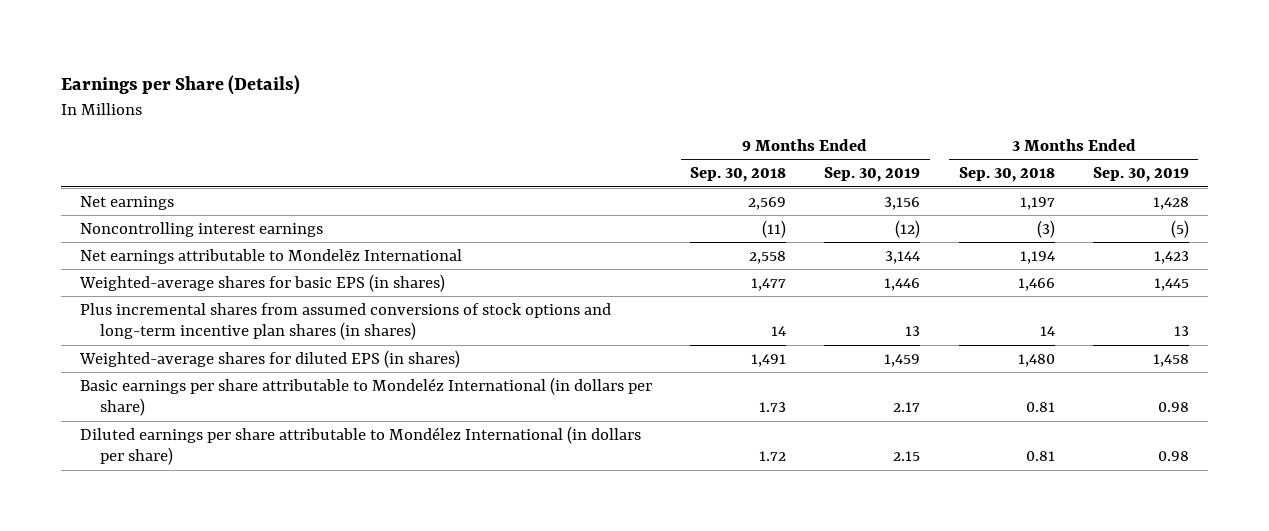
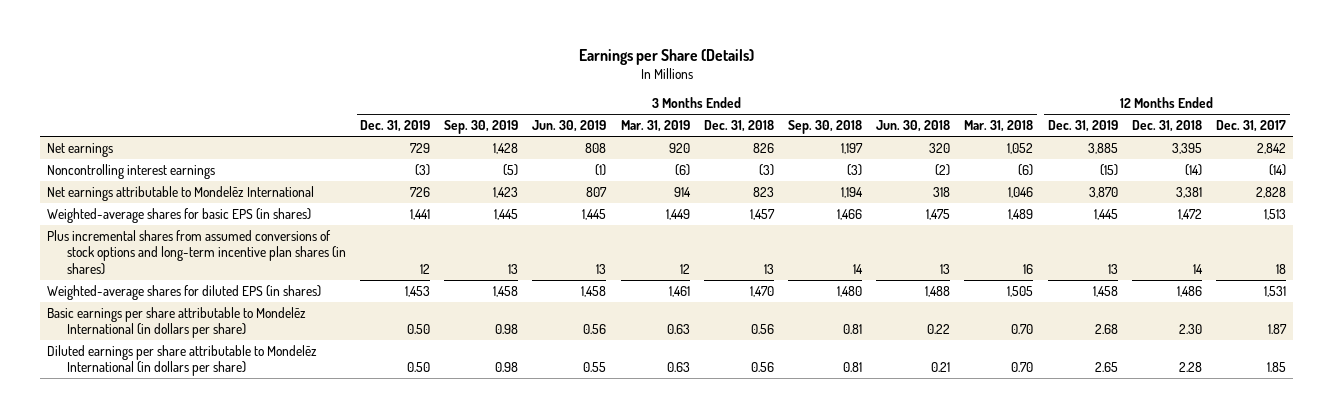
- | 9 Months Ended Sep. 30, 2018 | 9 Months Ended Sep. 30, 2019 | 3 Months Ended Sep. 30, 2018 | 3 Months Ended Sep. 30, 2019
+ | 3 Months Ended Dec. 31, 2019 | 3 Months Ended Sep. 30, 2019 | 3 Months Ended Jun. 30, 2019 | 3 Months Ended Mar. 31, 2019 | 3 Months Ended Dec. 31, 2018 | 3 Months Ended Sep. 30, 2018 | 3 Months Ended Jun. 30, 2018 | 3 Months Ended Mar. 31, 2018 | 12 Months Ended Dec. 31, 2019 | 12 Months Ended Dec. 31, 2018 | 12 Months Ended Dec. 31, 2017
- Basic earnings per share attributable to Mondeléz International (in dollars per share) | 1.73 | 2.17 | 0.81 | 0.98
- Diluted earnings per share attributable to Mondélez International (in dollars per share) | 1.72 | 2.15 | 0.81 | 0.98
+ Basic earnings per share attributable to Mondelēz International (in dollars per share) | 0.50 | 0.98 | 0.56 | 0.63 | 0.56 | 0.81 | 0.22 | 0.70 | 2.68 | 2.30 | 1.87
+ Diluted earnings per share attributable to Mondelēz International (in dollars per share) | 0.50 | 0.98 | 0.55 | 0.63 | 0.56 | 0.81 | 0.21 | 0.70 | 2.65 | 2.28 | 1.85

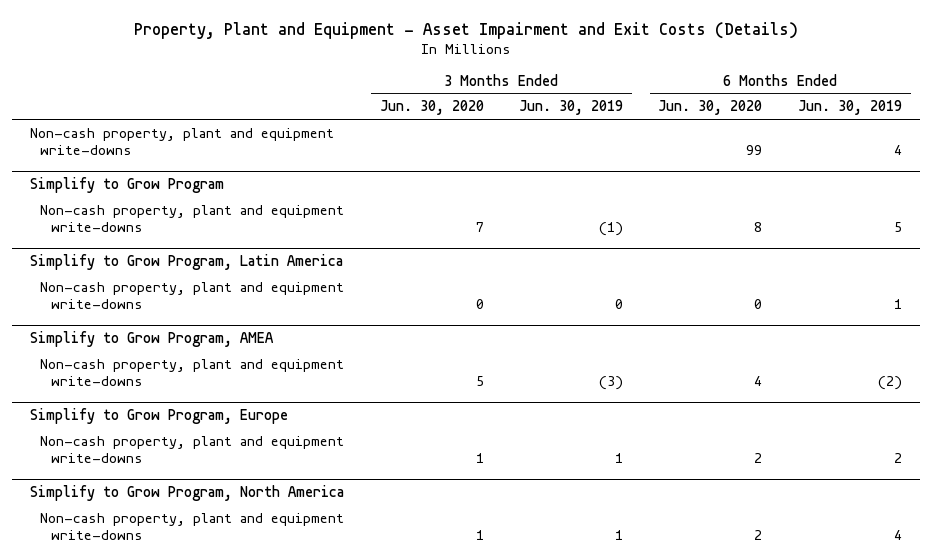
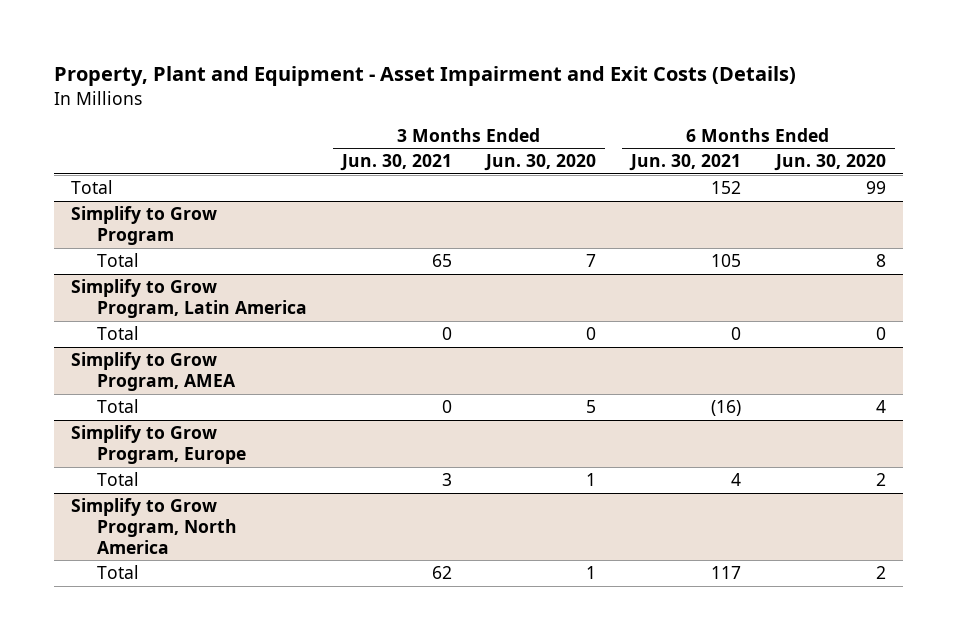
- | 3 Months Ended Jun. 30, 2020 | 3 Months Ended Jun. 30, 2019 | 6 Months Ended Jun. 30, 2020 | 6 Months Ended Jun. 30, 2019
+ | 3 Months Ended Jun. 30, 2021 | 3 Months Ended Jun. 30, 2020 | 6 Months Ended Jun. 30, 2021 | 6 Months Ended Jun. 30, 2020
- Non-cash property, plant and equipment write-downs | | | 99 | 4
+ Total | | | 152 | 99
@ Simplify to Grow Program
- Non-cash property, plant and equipment write-downs | 7 | (1) | 8 | 5
+ Total | 65 | 7 | 105 | 8
@ Simplify to Grow Program, Latin America
- Non-cash property, plant and equipment write-downs | 0 | 0 | 0 | 1
+ Total | 0 | 0 | 0 | 0
@ Simplify to Grow Program, AMEA
- Non-cash property, plant and equipment write-downs | 5 | (3) | 4 | (2)
+ Total | 0 | 5 | (16) | 4
@ Simplify to Grow Program, Europe
- Non-cash property, plant and equipment write-downs | 1 | 1 | 2 | 2
+ Total | 3 | 1 | 4 | 2
@ Simplify to Grow Program, North America
- Non-cash property, plant and equipment write-downs | 1 | 1 | 2 | 4
+ Total | 62 | 1 | 117 | 2

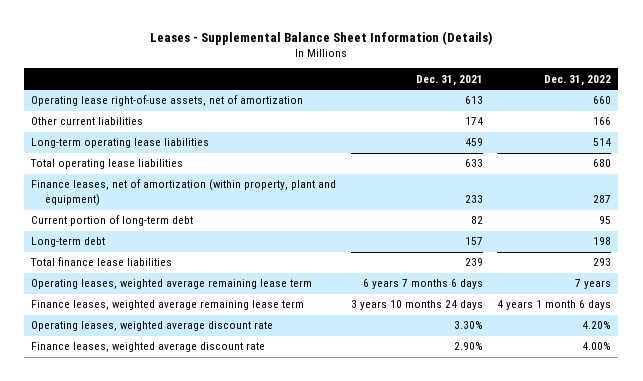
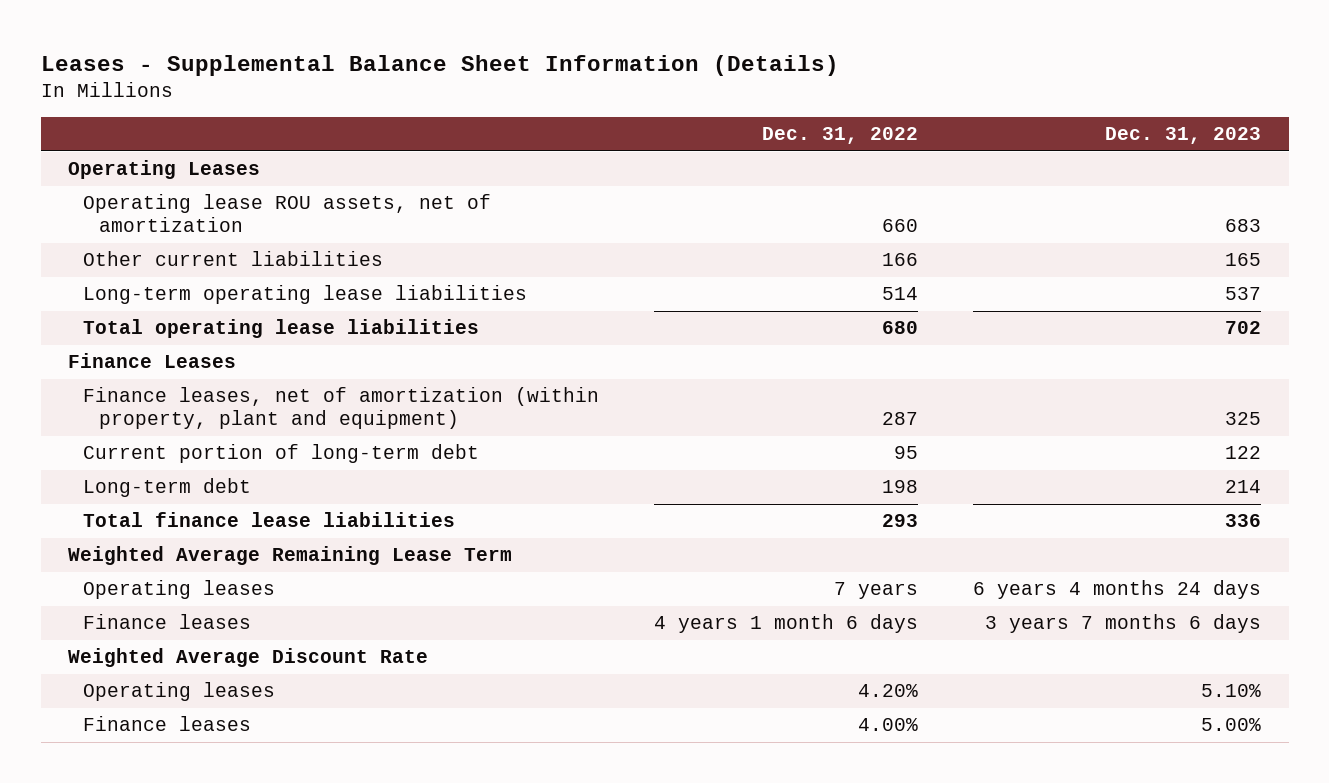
- | Dec. 31, 2021 | Dec. 31, 2022
+ | Dec. 31, 2022 | Dec. 31, 2023
- Operating lease right-of-use assets, net of amortization | 613 | 660
+ Operating Leases
+ Operating lease ROU assets, net of amortization | 660 | 683
+ Finance Leases
- Operating leases, weighted average remaining lease term | 6 years 7 months 6 days | 7 years
- Finance leases, weighted average remaining lease term | 3 years 10 months 24 days | 4 years 1 month 6 days
- Operating leases, weighted average discount rate | 3.30% | 4.20%
- Finance leases, weighted average discount rate | 2.90% | 4.00%
+ Weighted Average Remaining Lease Term
+ Operating leases | 7 years | 6 years 4 months 24 days
+ Finance leases | 4 years 1 month 6 days | 3 years 7 months 6 days
+ Weighted Average Discount Rate
+ Operating leases | 4.20% | 5.10%
+ Finance leases | 4.00% | 5.00%

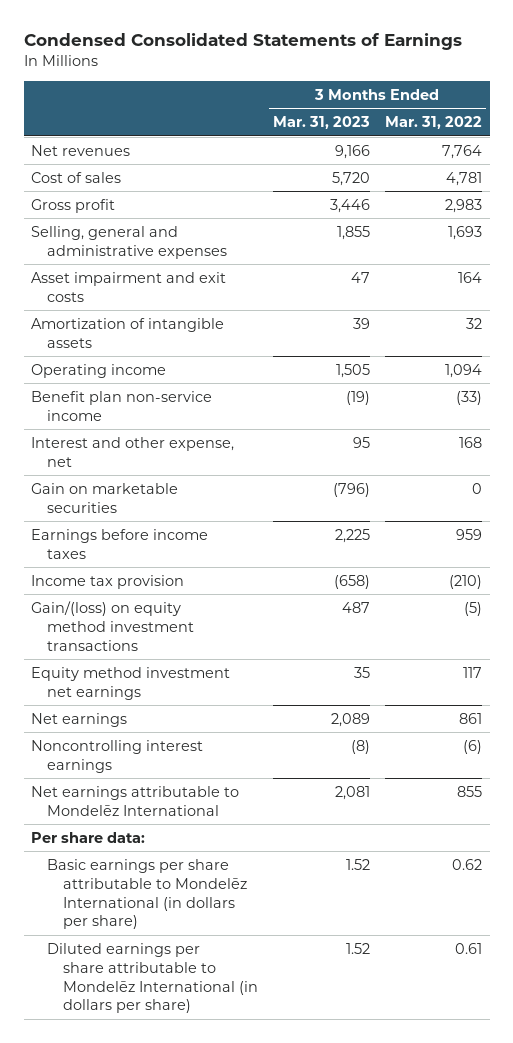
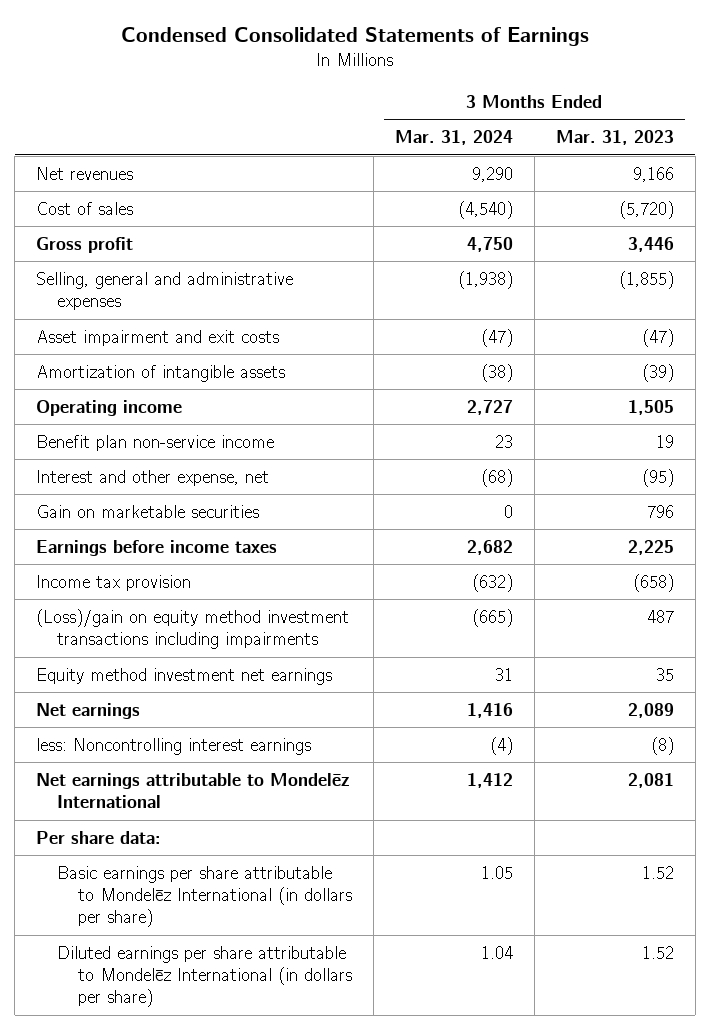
- | 3 Months Ended Mar. 31, 2023 | 3 Months Ended Mar. 31, 2022
+ | 3 Months Ended Mar. 31, 2024 | 3 Months Ended Mar. 31, 2023
- Cost of sales | 5,720 | 4,781
+ Cost of sales | (4,540) | (5,720)
- Selling, general and administrative expenses | 1,855 | 1,693
- Asset impairment and exit costs | 47 | 164
- Amortization of intangible assets | 39 | 32
+ Selling, general and administrative expenses | (1,938) | (1,855)
+ Asset impairment and exit costs | (47) | (47)
+ Amortization of intangible assets | (38) | (39)
- Benefit plan non-service income | (19) | (33)
- Interest and other expense, net | 95 | 168
- Gain on marketable securities | (796) | 0
+ Benefit plan non-service income | 23 | 19
+ Interest and other expense, net | (68) | (95)
+ Gain on marketable securities | 0 | 796
- Gain/(loss) on equity method investment transactions | 487 | (5)
+ (Loss)/gain on equity method investment transactions including impairments | (665) | 487
- Noncontrolling interest earnings | (8) | (6)
+ less: Noncontrolling interest earnings | (4) | (8)

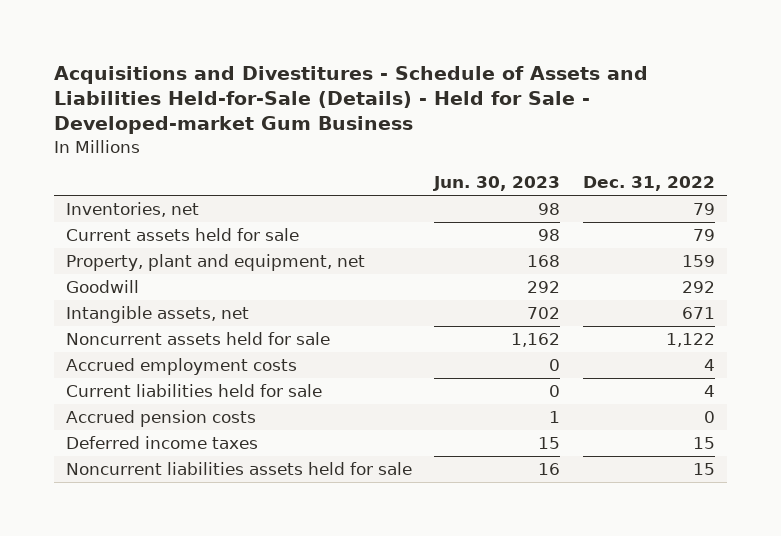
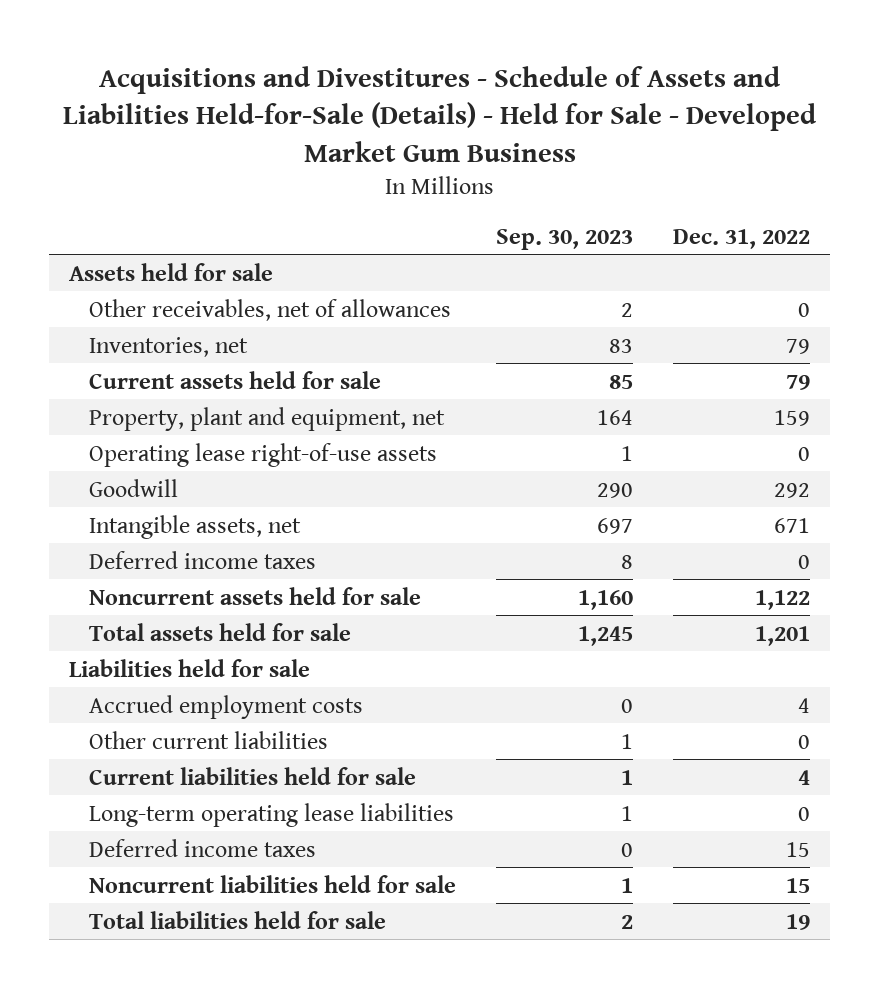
- Acquisitions and Divestitures - Schedule of Assets and Liabilities Held-for-Sale (Details) - Held for Sale - Developed-market Gum Business
+ Acquisitions and Divestitures - Schedule of Assets and Liabilities Held-for-Sale (Details) - Held for Sale - Developed Market Gum Business
- | Jun. 30, 2023 | Dec. 31, 2022
+ | Sep. 30, 2023 | Dec. 31, 2022
+ Assets held for sale
+ Other receivables, net of allowances | 2 | 0
+ Operating lease right-of-use assets | 1 | 0
+ Deferred income taxes | 8 | 0
+ Total assets held for sale | 1,245 | 1,201
+ Liabilities held for sale
+ Other current liabilities | 1 | 0
- Accrued pension costs | 1 | 0
+ Long-term operating lease liabilities | 1 | 0
- Noncurrent liabilities assets held for sale | 16 | 15
+ Noncurrent liabilities held for sale | 1 | 15
+ Total liabilities held for sale | 2 | 19

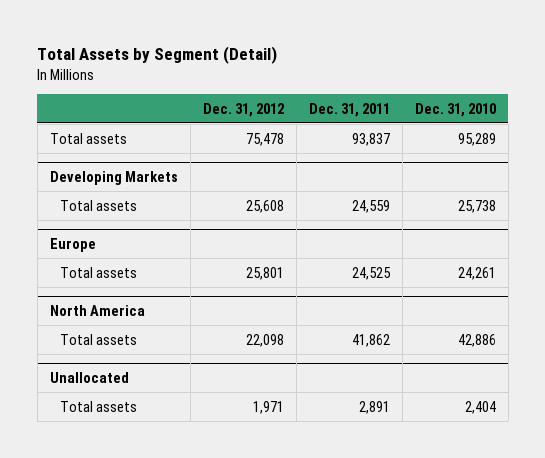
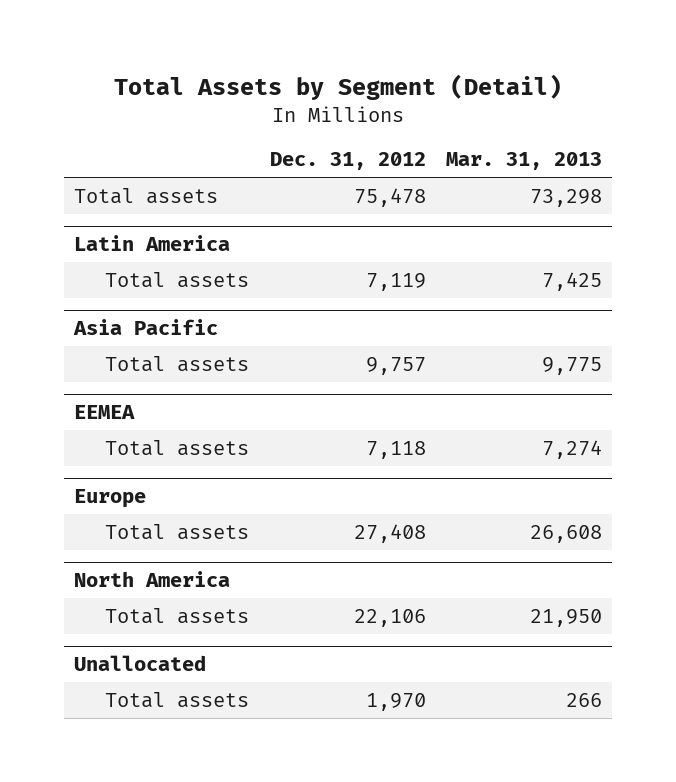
- | Dec. 31, 2012 | Dec. 31, 2011 | Dec. 31, 2010
+ | Dec. 31, 2012 | Mar. 31, 2013
- Developing Markets
- Total assets | 25,608 | 24,559 | 25,738
+ Latin America
+ Total assets | 7,119 | 7,425
+ Asia Pacific
+ Total assets | 9,757 | 9,775
+ EEMEA
+ Total assets | 7,118 | 7,274
@ Europe
- Total assets | 25,801 | 24,525 | 24,261
+ Total assets | 27,408 | 26,608
@ North America
- Total assets | 22,098 | 41,862 | 42,886
+ Total assets | 22,106 | 21,950
@ Unallocated
- Total assets | 1,971 | 2,891 | 2,404
+ Total assets | 1,970 | 266

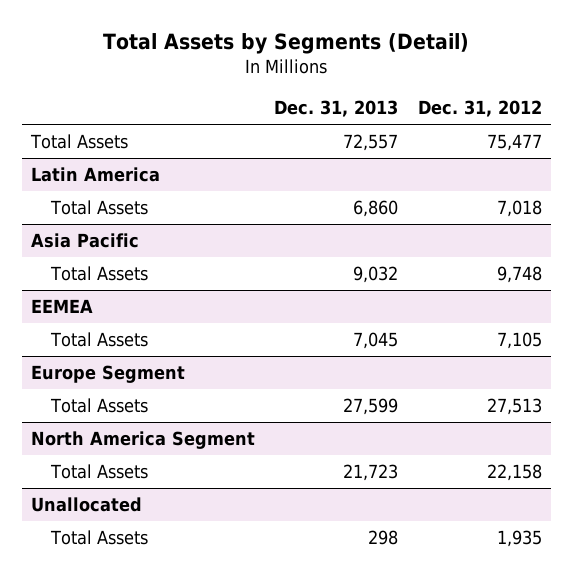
- Total Assets by Segment (Detail)
+ Total Assets by Segments (Detail)
- | Dec. 31, 2012 | Mar. 31, 2013
+ | Dec. 31, 2013 | Dec. 31, 2012
- Total assets | 75,478 | 73,298
+ Total Assets | 72,557 | 75,477
@ Latin America
- Total assets | 7,119 | 7,425
+ Total Assets | 6,860 | 7,018
@ Asia Pacific
- Total assets | 9,757 | 9,775
+ Total Assets | 9,032 | 9,748
@ EEMEA
- Total assets | 7,118 | 7,274
- Europe
- Total assets | 27,408 | 26,608
- North America
- Total assets | 22,106 | 21,950
@ EEMEA
+ Total Assets | 7,045 | 7,105
+ Europe Segment
+ Total Assets | 27,599 | 27,513
+ North America Segment
+ Total Assets | 21,723 | 22,158
@ Unallocated
- Total assets | 1,970 | 266
+ Total Assets | 298 | 1,935

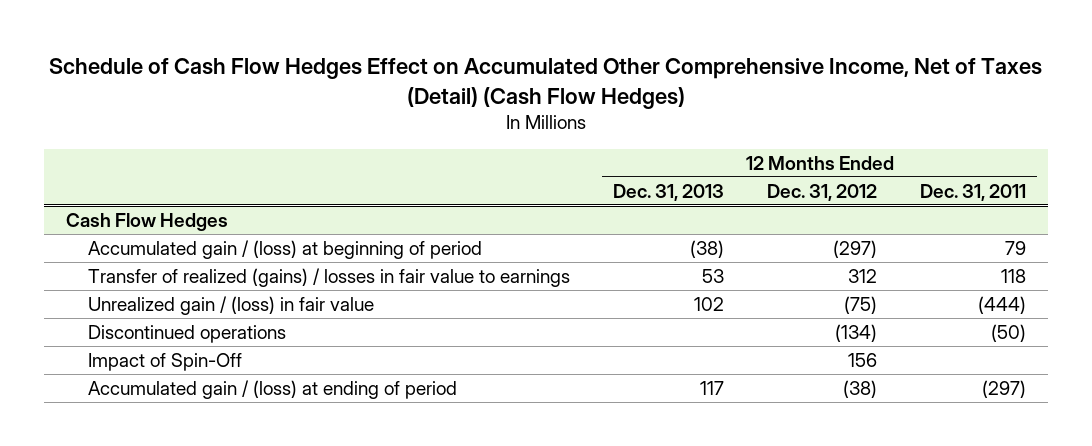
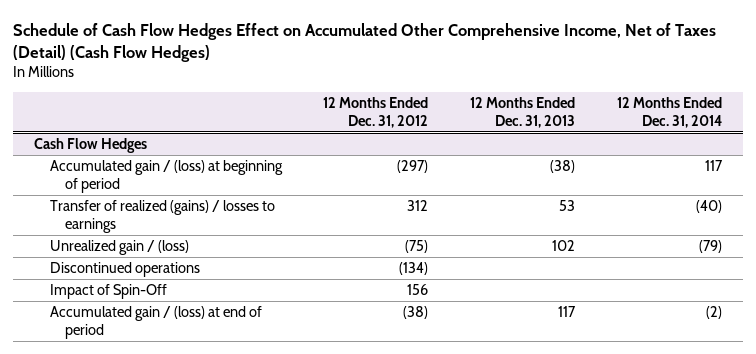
- | 12 Months Ended Dec. 31, 2013 | 12 Months Ended Dec. 31, 2012 | 12 Months Ended Dec. 31, 2011
+ | 12 Months Ended Dec. 31, 2012 | 12 Months Ended Dec. 31, 2013 | 12 Months Ended Dec. 31, 2014
@ Cash Flow Hedges
- Transfer of realized (gains) / losses in fair value to earnings | 53 | 312 | 118
- Unrealized gain / (loss) in fair value | 102 | (75) | (444)
+ Transfer of realized (gains) / losses to earnings | 312 | 53 | (40)
+ Unrealized gain / (loss) | (75) | 102 | (79)
- Accumulated gain / (loss) at ending of period | 117 | (38) | (297)
+ Accumulated gain / (loss) at end of period | (38) | 117 | (2)

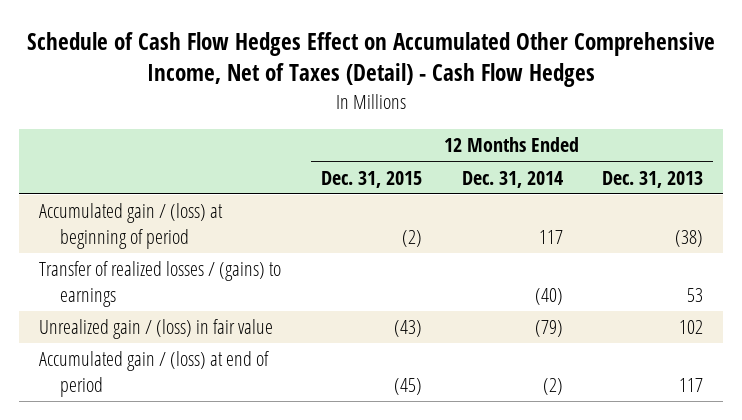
- Schedule of Cash Flow Hedges Effect on Accumulated Other Comprehensive Income, Net of Taxes (Detail) (Cash Flow Hedges)
+ Schedule of Cash Flow Hedges Effect on Accumulated Other Comprehensive Income, Net of Taxes (Detail) - Cash Flow Hedges
- | 12 Months Ended Dec. 31, 2012 | 12 Months Ended Dec. 31, 2013 | 12 Months Ended Dec. 31, 2014
+ | 12 Months Ended Dec. 31, 2015 | 12 Months Ended Dec. 31, 2014 | 12 Months Ended Dec. 31, 2013
- Cash Flow Hedges
- Transfer of realized (gains) / losses to earnings | 312 | 53 | (40)
- Unrealized gain / (loss) | (75) | 102 | (79)
- Discontinued operations | (134) | |
- Impact of Spin-Off | 156 | |
+ Transfer of realized losses / (gains) to earnings | | (40) | 53
+ Unrealized gain / (loss) in fair value | (43) | (79) | 102

